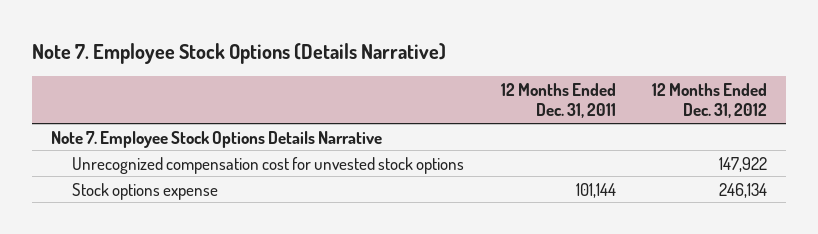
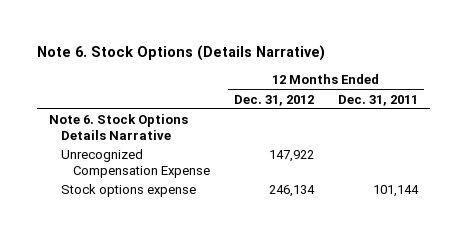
- Note 7. Employee Stock Options (Details Narrative)
+ Note 6. Stock Options (Details Narrative)
- | 12 Months Ended Dec. 31, 2011 | 12 Months Ended Dec. 31, 2012
+ | 12 Months Ended Dec. 31, 2012 | 12 Months Ended Dec. 31, 2011
- Note 7. Employee Stock Options Details Narrative
- Unrecognized compensation cost for unvested stock options | | 147,922
+ Note 6. Stock Options Details Narrative
+ Unrecognized Compensation Expense | 147,922 |

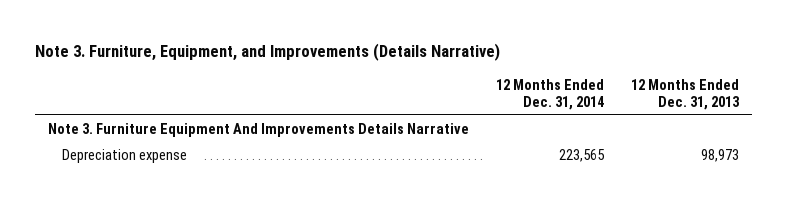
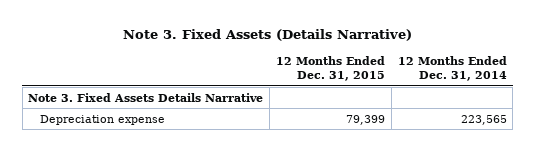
- Note 3. Furniture, Equipment, and Improvements (Details Narrative)
+ Note 3. Fixed Assets (Details Narrative)
- | 12 Months Ended Dec. 31, 2014 | 12 Months Ended Dec. 31, 2013
+ | 12 Months Ended Dec. 31, 2015 | 12 Months Ended Dec. 31, 2014
- Note 3. Furniture Equipment And Improvements Details Narrative
+ Note 3. Fixed Assets Details Narrative

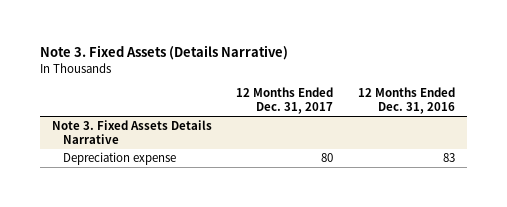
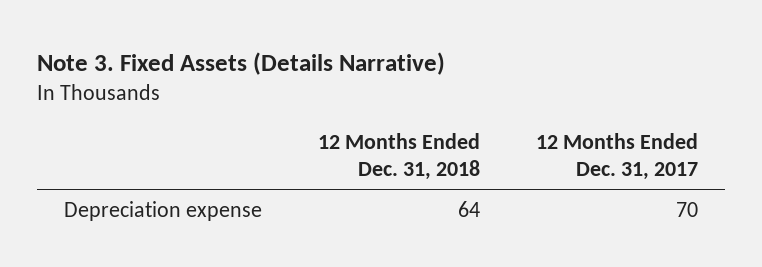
- | 12 Months Ended Dec. 31, 2017 | 12 Months Ended Dec. 31, 2016
+ | 12 Months Ended Dec. 31, 2018 | 12 Months Ended Dec. 31, 2017
- Note 3. Fixed Assets Details Narrative
- Depreciation expense | 80 | 83
+ Depreciation expense | 64 | 70

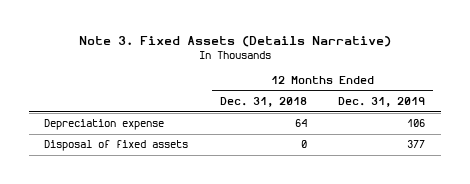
- | 12 Months Ended Dec. 31, 2018 | 12 Months Ended Dec. 31, 2017
+ | 12 Months Ended Dec. 31, 2018 | 12 Months Ended Dec. 31, 2019
+ Disposal of fixed assets | 0 | 377

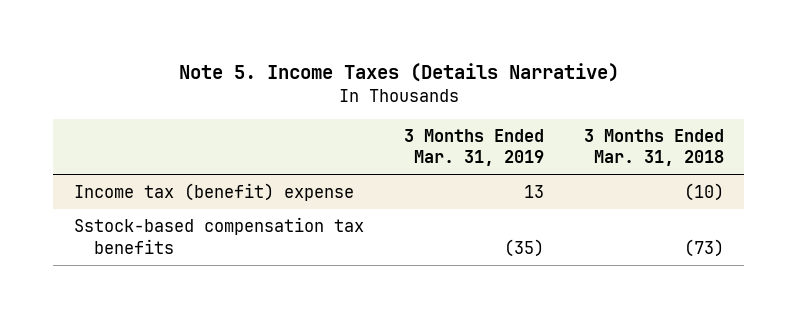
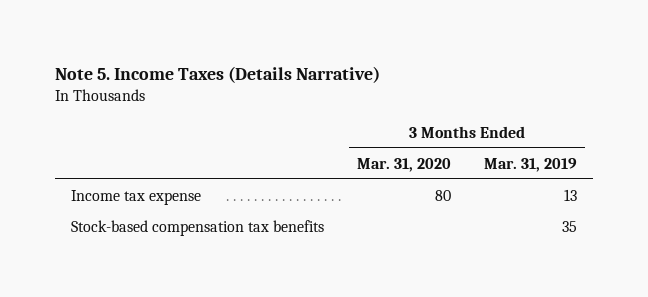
- | 3 Months Ended Mar. 31, 2019 | 3 Months Ended Mar. 31, 2018
+ | 3 Months Ended Mar. 31, 2020 | 3 Months Ended Mar. 31, 2019
- Income tax (benefit) expense | 13 | (10)
- Sstock-based compensation tax benefits | (35) | (73)
+ Income tax expense | 80 | 13
+ Stock-based compensation tax benefits | | 35

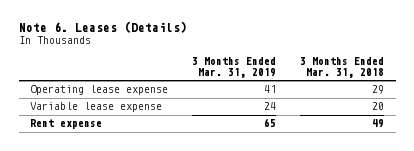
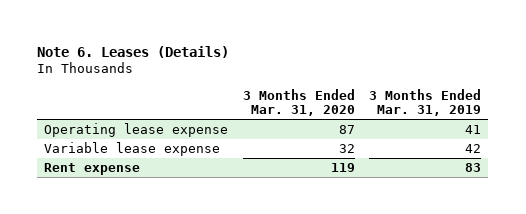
- | 3 Months Ended Mar. 31, 2019 | 3 Months Ended Mar. 31, 2018
+ | 3 Months Ended Mar. 31, 2020 | 3 Months Ended Mar. 31, 2019
- Variable lease expense | 24 | 20
- Rent expense | 65 | 49
+ Variable lease expense | 32 | 42
+ Rent expense | 119 | 83

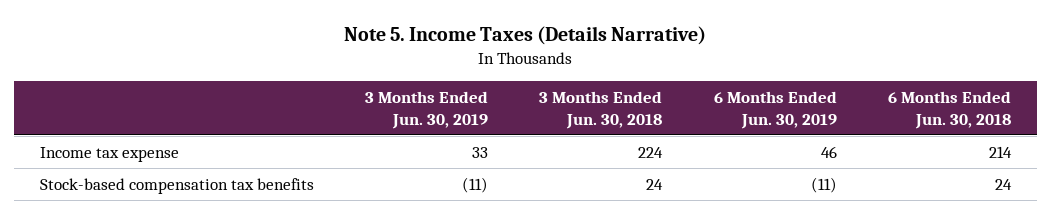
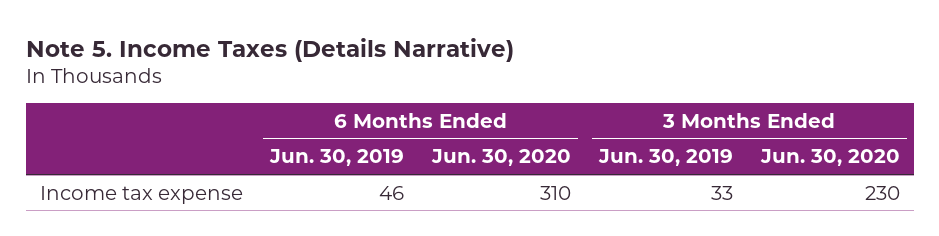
- | 3 Months Ended Jun. 30, 2019 | 3 Months Ended Jun. 30, 2018 | 6 Months Ended Jun. 30, 2019 | 6 Months Ended Jun. 30, 2018
+ | 6 Months Ended Jun. 30, 2019 | 6 Months Ended Jun. 30, 2020 | 3 Months Ended Jun. 30, 2019 | 3 Months Ended Jun. 30, 2020
- Stock-based compensation tax benefits | (11) | 24 | (11) | 24

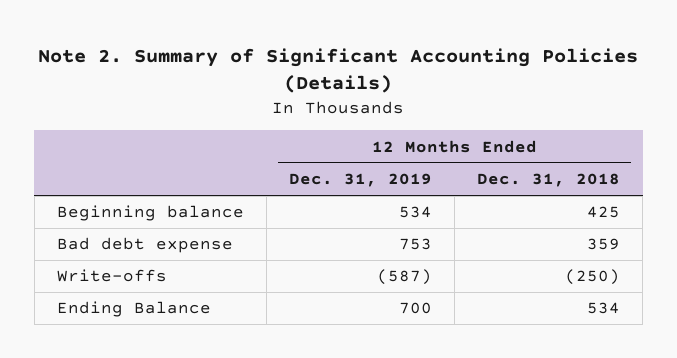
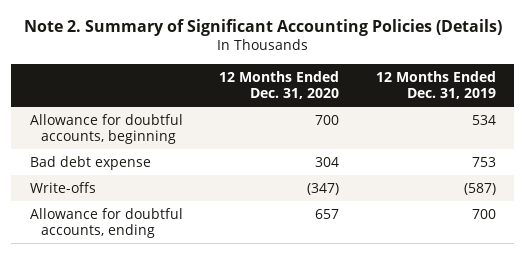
- | 12 Months Ended Dec. 31, 2019 | 12 Months Ended Dec. 31, 2018
+ | 12 Months Ended Dec. 31, 2020 | 12 Months Ended Dec. 31, 2019
- Beginning balance | 534 | 425
+ Allowance for doubtful accounts, beginning | 700 | 534
- Ending Balance | 700 | 534
+ Allowance for doubtful accounts, ending | 657 | 700

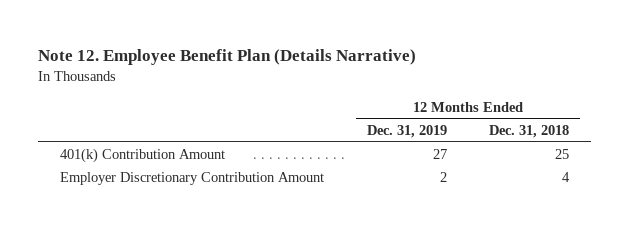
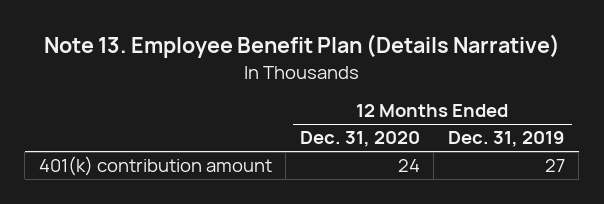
- Note 12. Employee Benefit Plan (Details Narrative)
+ Note 13. Employee Benefit Plan (Details Narrative)
- | 12 Months Ended Dec. 31, 2019 | 12 Months Ended Dec. 31, 2018
+ | 12 Months Ended Dec. 31, 2020 | 12 Months Ended Dec. 31, 2019
- 401(k) Contribution Amount | 27 | 25
- Employer Discretionary Contribution Amount | 2 | 4
+ 401(k) contribution amount | 24 | 27

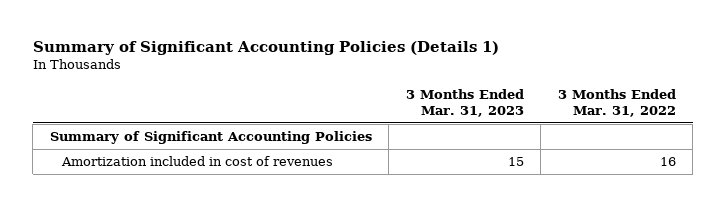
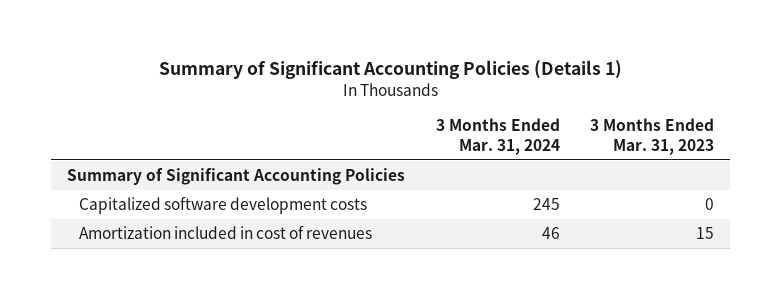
- | 3 Months Ended Mar. 31, 2023 | 3 Months Ended Mar. 31, 2022
+ | 3 Months Ended Mar. 31, 2024 | 3 Months Ended Mar. 31, 2023
+ Capitalized software development costs | 245 | 0

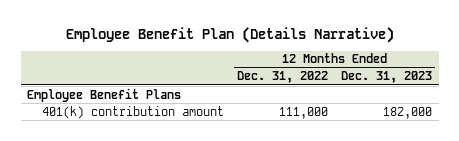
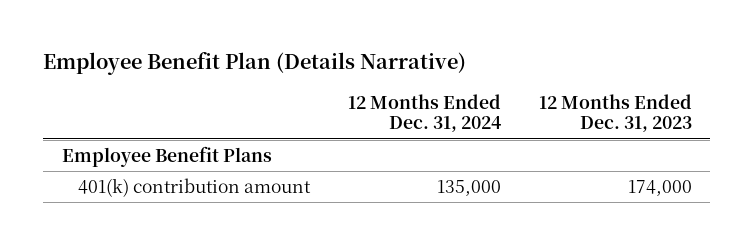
- | 12 Months Ended Dec. 31, 2022 | 12 Months Ended Dec. 31, 2023
+ | 12 Months Ended Dec. 31, 2024 | 12 Months Ended Dec. 31, 2023
- 401(k) contribution amount | 111,000 | 182,000
+ 401(k) contribution amount | 135,000 | 174,000

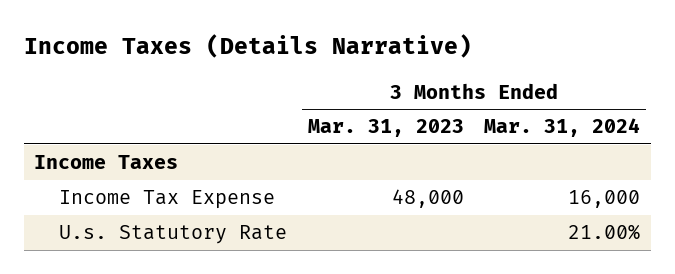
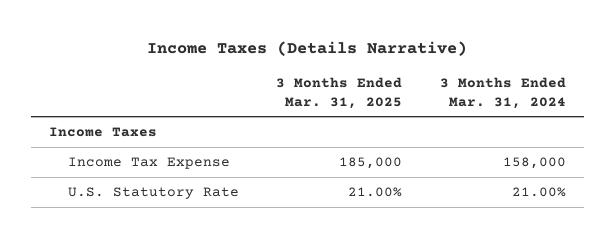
- | 3 Months Ended Mar. 31, 2023 | 3 Months Ended Mar. 31, 2024
+ | 3 Months Ended Mar. 31, 2025 | 3 Months Ended Mar. 31, 2024
- Income Tax Expense | 48,000 | 16,000
- U.s. Statutory Rate | | 21.00%
+ Income Tax Expense | 185,000 | 158,000
+ U.S. Statutory Rate | 21.00% | 21.00%

